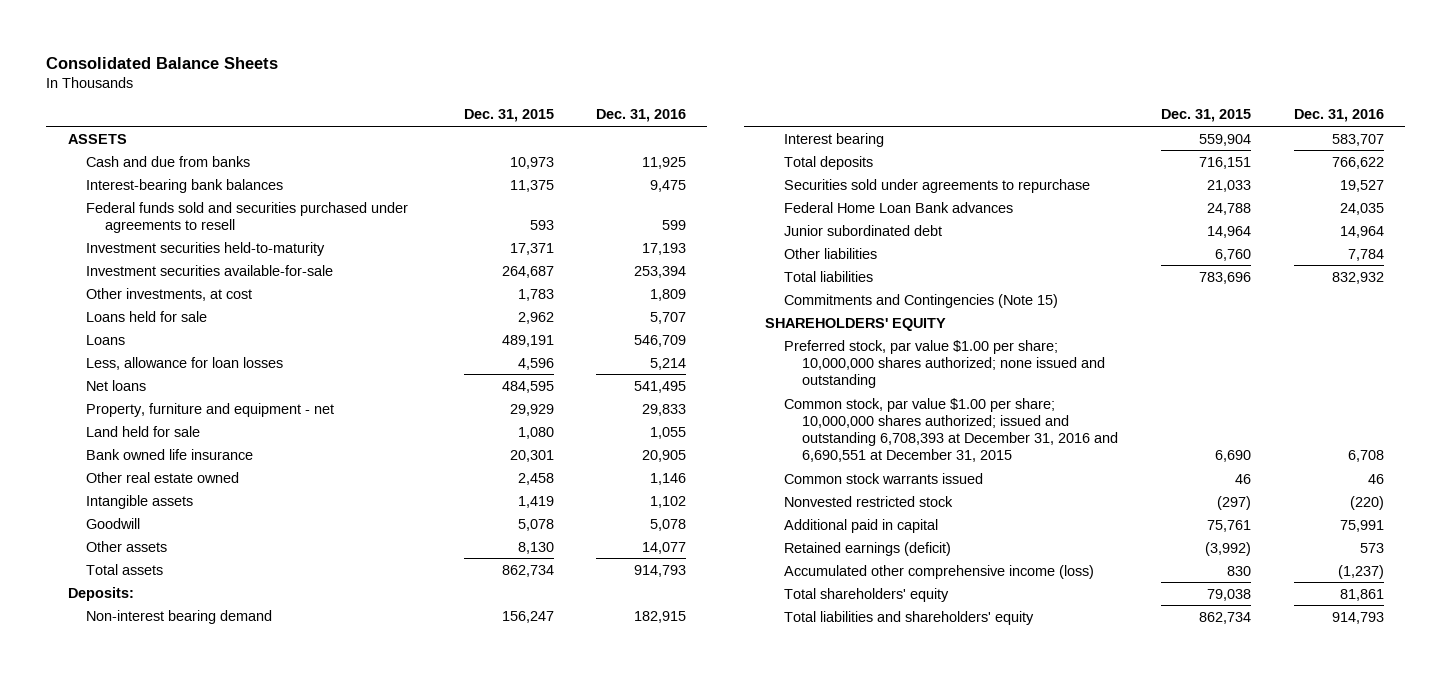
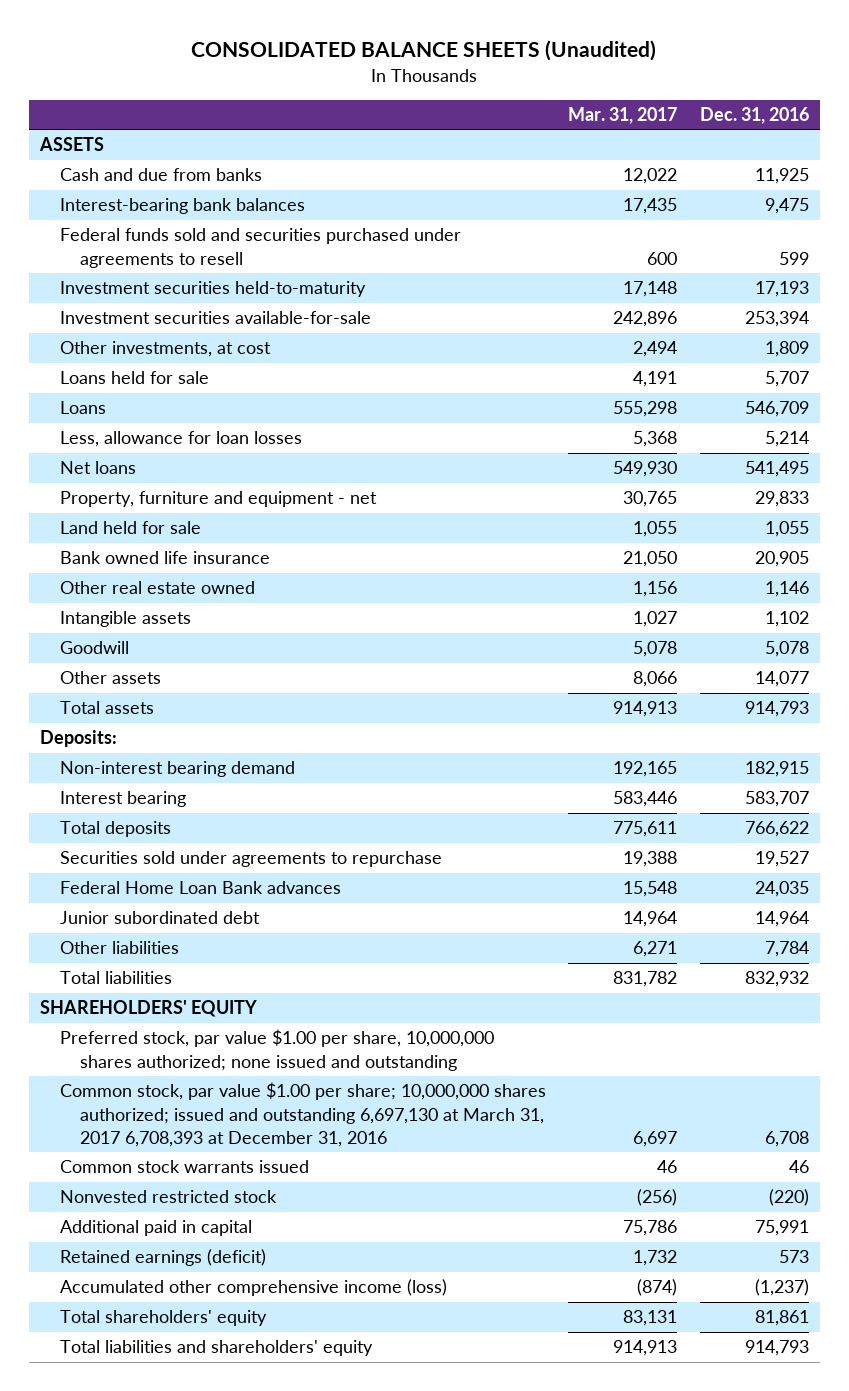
- Consolidated Balance Sheets
+ CONSOLIDATED BALANCE SHEETS (Unaudited)
- | Dec. 31, 2015 | Dec. 31, 2016
+ | Mar. 31, 2017 | Dec. 31, 2016
- Commitments and Contingencies (Note 15)
- Preferred stock, par value $1.00 per share; 10,000,000 shares authorized; none issued and outstanding
- Common stock, par value $1.00 per share; 10,000,000 shares authorized; issued and outstanding 6,708,393 at December 31, 2016 and 6,690,551 at December 31, 2015 | 6,690 | 6,708
+ Preferred stock, par value $1.00 per share, 10,000,000 shares authorized; none issued and outstanding
+ Common stock, par value $1.00 per share; 10,000,000 shares authorized; issued and outstanding 6,697,130 at March 31, 2017 6,708,393 at December 31, 2016 | 6,697 | 6,708

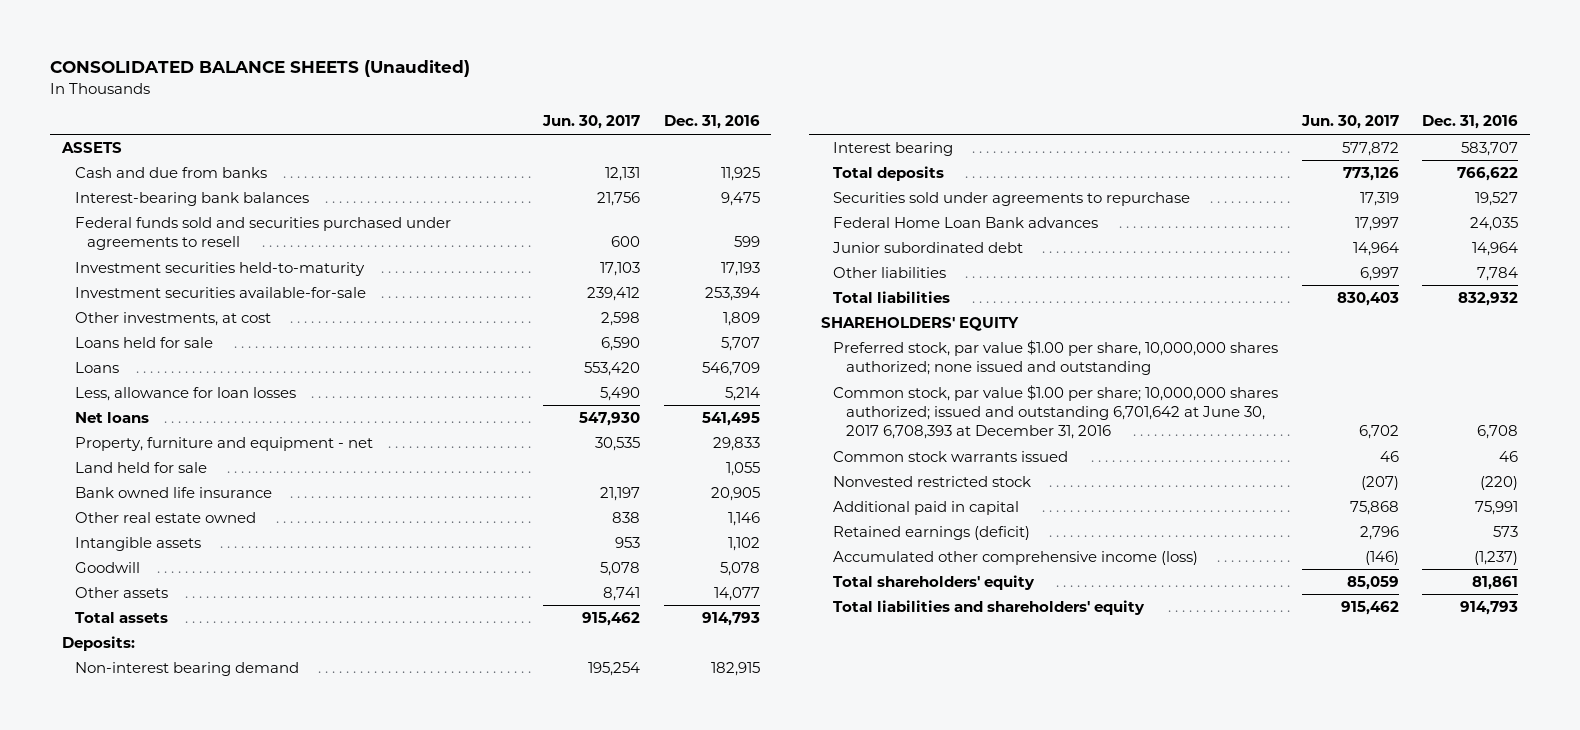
- | Mar. 31, 2017 | Dec. 31, 2016
+ | Jun. 30, 2017 | Dec. 31, 2016
- Common stock, par value $1.00 per share; 10,000,000 shares authorized; issued and outstanding 6,697,130 at March 31, 2017 6,708,393 at December 31, 2016 | 6,697 | 6,708
+ Common stock, par value $1.00 per share; 10,000,000 shares authorized; issued and outstanding 6,701,642 at June 30, 2017 6,708,393 at December 31, 2016 | 6,702 | 6,708

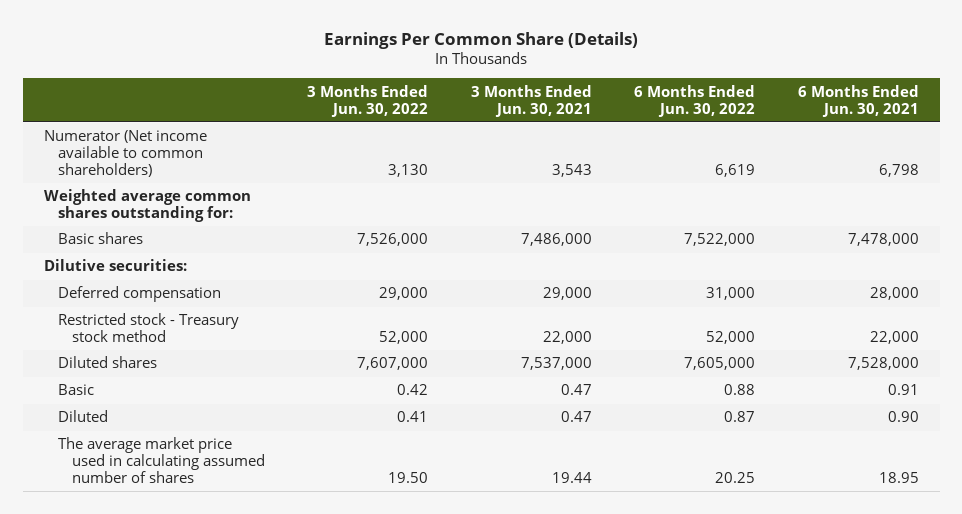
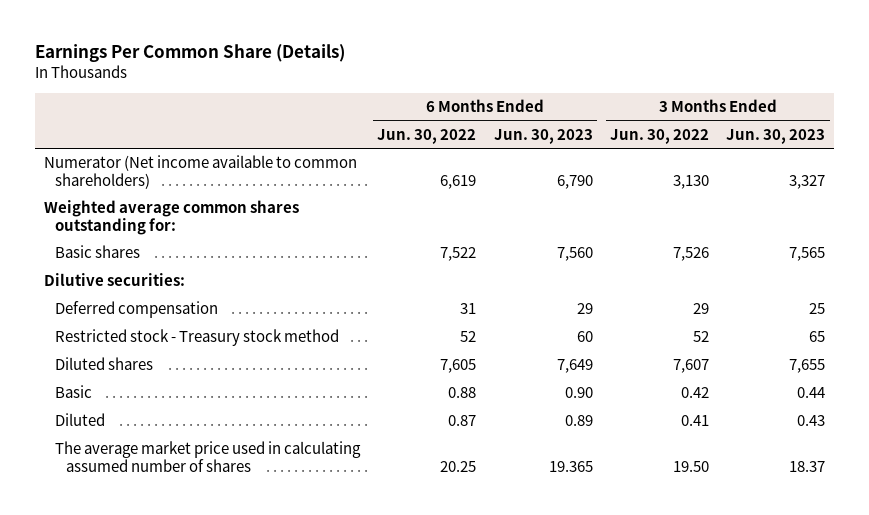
- | 3 Months Ended Jun. 30, 2022 | 3 Months Ended Jun. 30, 2021 | 6 Months Ended Jun. 30, 2022 | 6 Months Ended Jun. 30, 2021
+ | 6 Months Ended Jun. 30, 2022 | 6 Months Ended Jun. 30, 2023 | 3 Months Ended Jun. 30, 2022 | 3 Months Ended Jun. 30, 2023
- Basic shares | 7,526,000 | 7,486,000 | 7,522,000 | 7,478,000
+ Basic shares | 7,522 | 7,560 | 7,526 | 7,565
- Deferred compensation | 29,000 | 29,000 | 31,000 | 28,000
- Restricted stock - Treasury stock method | 52,000 | 22,000 | 52,000 | 22,000
- Diluted shares | 7,607,000 | 7,537,000 | 7,605,000 | 7,528,000
+ Deferred compensation | 31 | 29 | 29 | 25
+ Restricted stock - Treasury stock method | 52 | 60 | 52 | 65
+ Diluted shares | 7,605 | 7,649 | 7,607 | 7,655

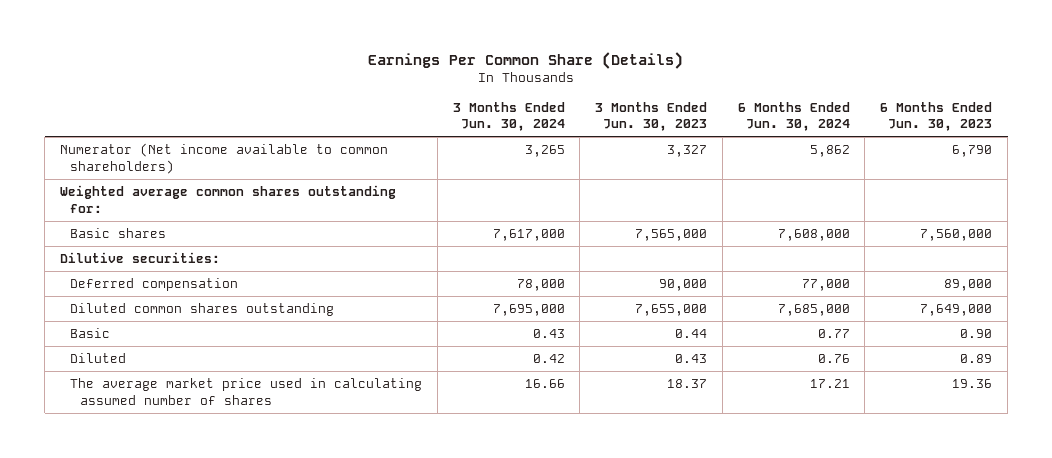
- | 6 Months Ended Jun. 30, 2022 | 6 Months Ended Jun. 30, 2023 | 3 Months Ended Jun. 30, 2022 | 3 Months Ended Jun. 30, 2023
+ | 3 Months Ended Jun. 30, 2024 | 3 Months Ended Jun. 30, 2023 | 6 Months Ended Jun. 30, 2024 | 6 Months Ended Jun. 30, 2023
- Basic shares | 7,522 | 7,560 | 7,526 | 7,565
+ Basic shares | 7,617,000 | 7,565,000 | 7,608,000 | 7,560,000
- Deferred compensation | 31 | 29 | 29 | 25
- Restricted stock - Treasury stock method | 52 | 60 | 52 | 65
- Diluted shares | 7,605 | 7,649 | 7,607 | 7,655
+ Deferred compensation | 78,000 | 90,000 | 77,000 | 89,000
+ Diluted common shares outstanding | 7,695,000 | 7,655,000 | 7,685,000 | 7,649,000
- The average market price used in calculating assumed number of shares | 20.25 | 19.365 | 19.50 | 18.37
+ The average market price used in calculating assumed number of shares | 16.66 | 18.37 | 17.21 | 19.36

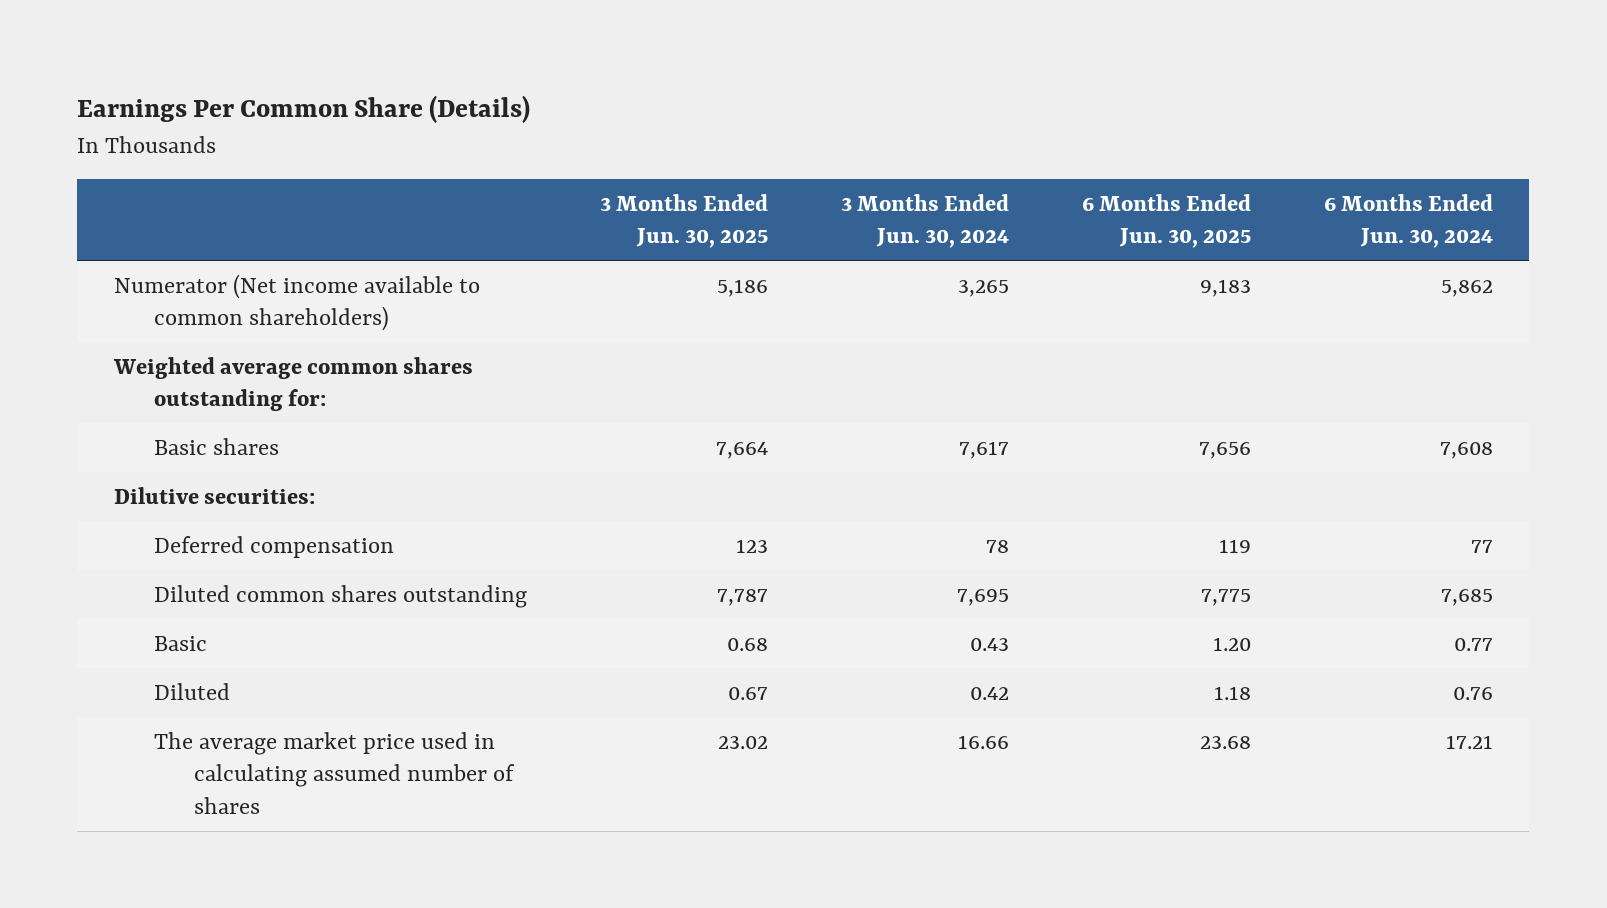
- | 3 Months Ended Jun. 30, 2024 | 3 Months Ended Jun. 30, 2023 | 6 Months Ended Jun. 30, 2024 | 6 Months Ended Jun. 30, 2023
+ | 3 Months Ended Jun. 30, 2025 | 3 Months Ended Jun. 30, 2024 | 6 Months Ended Jun. 30, 2025 | 6 Months Ended Jun. 30, 2024
- Basic shares | 7,617,000 | 7,565,000 | 7,608,000 | 7,560,000
+ Basic shares | 7,664 | 7,617 | 7,656 | 7,608
- Deferred compensation | 78,000 | 90,000 | 77,000 | 89,000
- Diluted common shares outstanding | 7,695,000 | 7,655,000 | 7,685,000 | 7,649,000
+ Deferred compensation | 123 | 78 | 119 | 77
+ Diluted common shares outstanding | 7,787 | 7,695 | 7,775 | 7,685

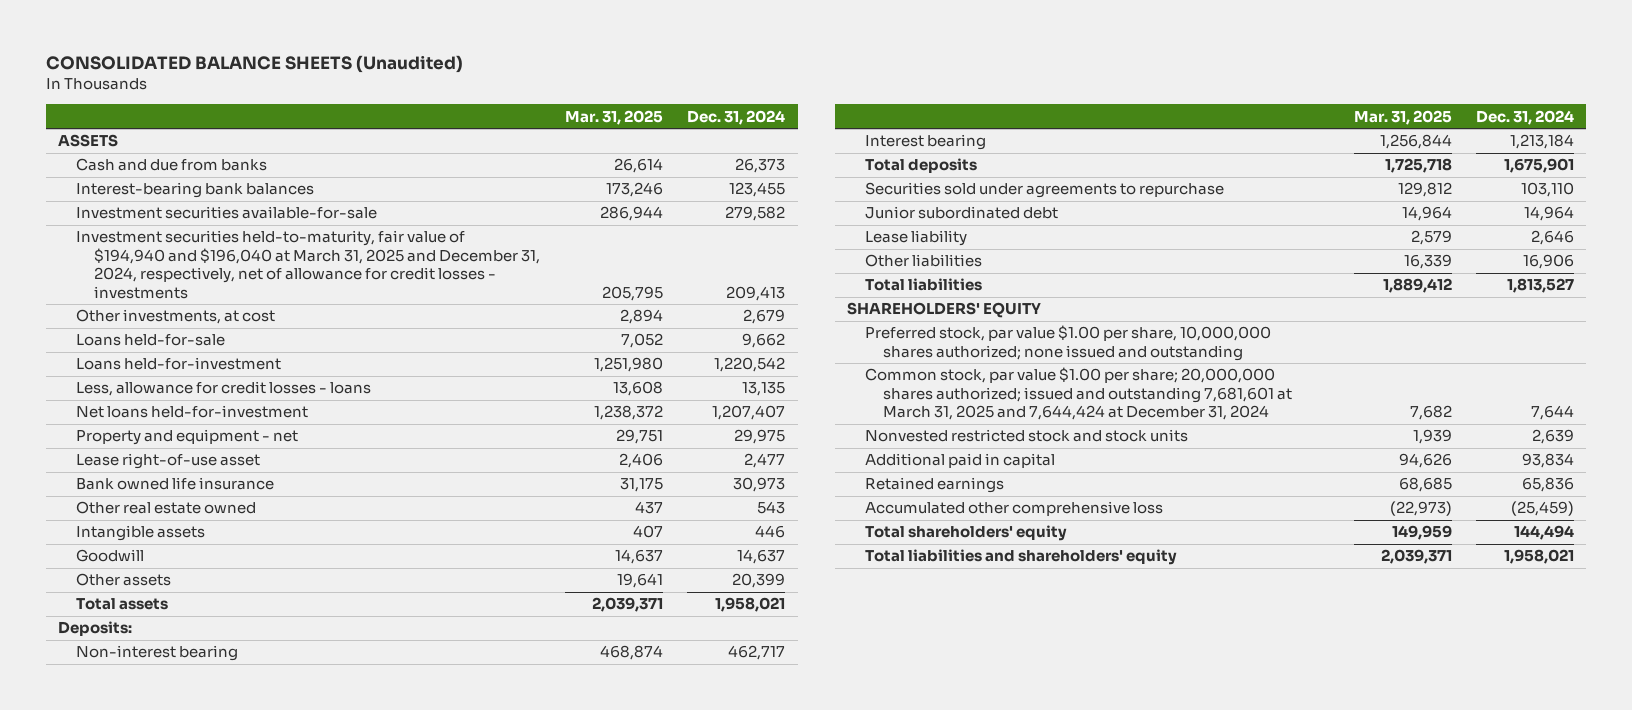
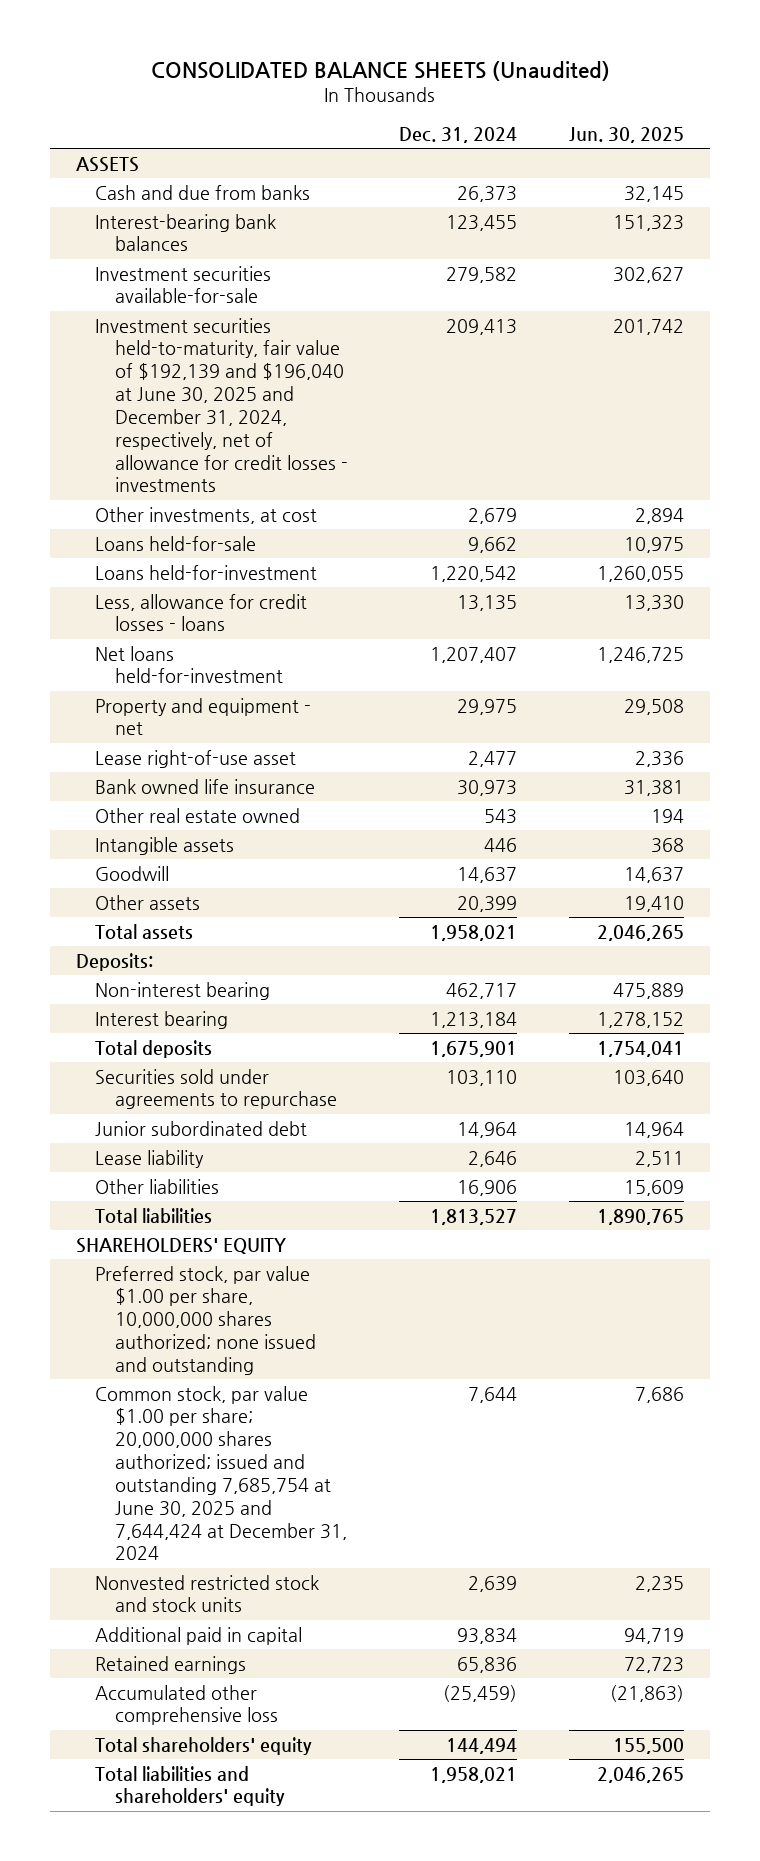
- | Mar. 31, 2025 | Dec. 31, 2024
+ | Dec. 31, 2024 | Jun. 30, 2025
- Investment securities held-to-maturity, fair value of $194,940 and $196,040 at March 31, 2025 and December 31, 2024, respectively, net of allowance for credit losses - investments | 205,795 | 209,413
+ Investment securities held-to-maturity, fair value of $192,139 and $196,040 at June 30, 2025 and December 31, 2024, respectively, net of allowance for credit losses - investments | 209,413 | 201,742
- Common stock, par value $1.00 per share; 20,000,000 shares authorized; issued and outstanding 7,681,601 at March 31, 2025 and 7,644,424 at December 31, 2024 | 7,682 | 7,644
+ Common stock, par value $1.00 per share; 20,000,000 shares authorized; issued and outstanding 7,685,754 at June 30, 2025 and 7,644,424 at December 31, 2024 | 7,644 | 7,686

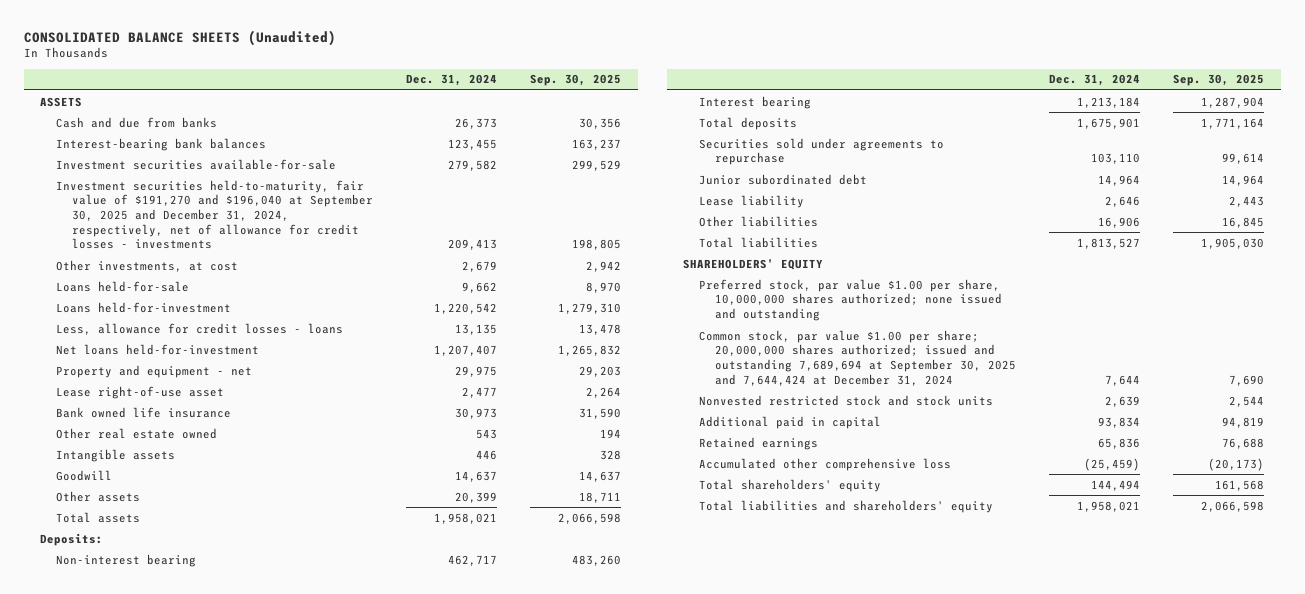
- | Dec. 31, 2024 | Jun. 30, 2025
+ | Dec. 31, 2024 | Sep. 30, 2025
- Investment securities held-to-maturity, fair value of $192,139 and $196,040 at June 30, 2025 and December 31, 2024, respectively, net of allowance for credit losses - investments | 209,413 | 201,742
+ Investment securities held-to-maturity, fair value of $191,270 and $196,040 at September 30, 2025 and December 31, 2024, respectively, net of allowance for credit losses - investments | 209,413 | 198,805
- Common stock, par value $1.00 per share; 20,000,000 shares authorized; issued and outstanding 7,685,754 at June 30, 2025 and 7,644,424 at December 31, 2024 | 7,644 | 7,686
+ Common stock, par value $1.00 per share; 20,000,000 shares authorized; issued and outstanding 7,689,694 at September 30, 2025 and 7,644,424 at December 31, 2024 | 7,644 | 7,690

